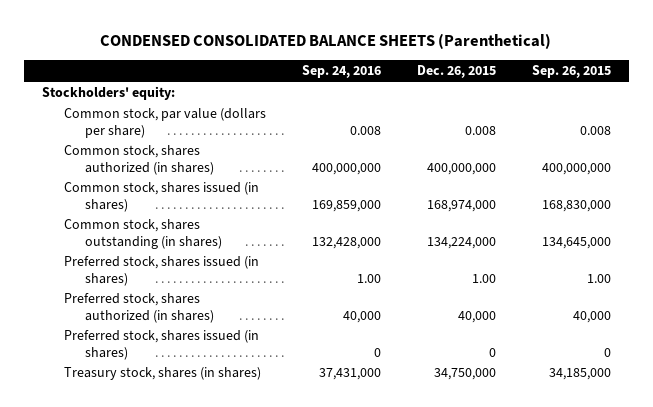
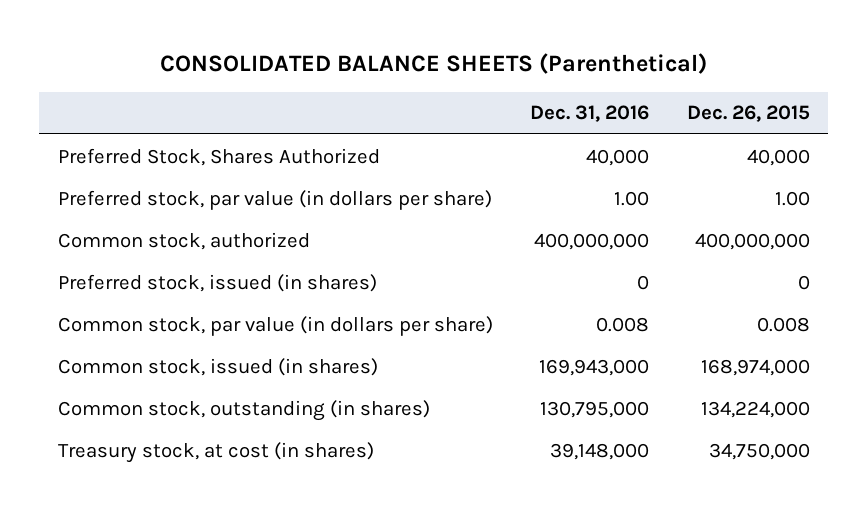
- CONDENSED CONSOLIDATED BALANCE SHEETS (Parenthetical)
+ CONSOLIDATED BALANCE SHEETS (Parenthetical)
- | Sep. 24, 2016 | Dec. 26, 2015 | Sep. 26, 2015
+ | Dec. 31, 2016 | Dec. 26, 2015
- Stockholders' equity:
- Common stock, par value (dollars per share) | 0.008 | 0.008 | 0.008
- Common stock, shares authorized (in shares) | 400,000,000 | 400,000,000 | 400,000,000
- Common stock, shares issued (in shares) | 169,859,000 | 168,974,000 | 168,830,000
- Common stock, shares outstanding (in shares) | 132,428,000 | 134,224,000 | 134,645,000
- Preferred stock, shares issued (in shares) | 1.00 | 1.00 | 1.00
- Preferred stock, shares authorized (in shares) | 40,000 | 40,000 | 40,000
- Preferred stock, shares issued (in shares) | 0 | 0 | 0
- Treasury stock, shares (in shares) | 37,431,000 | 34,750,000 | 34,185,000
+ Preferred Stock, Shares Authorized | 40,000 | 40,000
+ Preferred stock, par value (in dollars per share) | 1.00 | 1.00
+ Common stock, authorized | 400,000,000 | 400,000,000
+ Preferred stock, issued (in shares) | 0 | 0
+ Common stock, par value (in dollars per share) | 0.008 | 0.008
+ Common stock, issued (in shares) | 169,943,000 | 168,974,000
+ Common stock, outstanding (in shares) | 130,795,000 | 134,224,000
+ Treasury stock, at cost (in shares) | 39,148,000 | 34,750,000

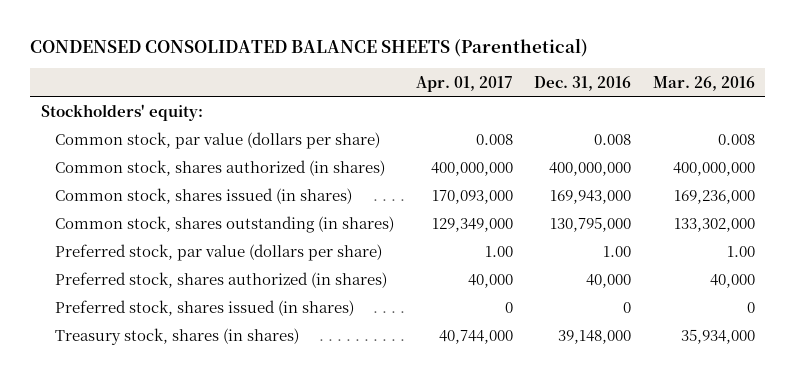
- CONSOLIDATED BALANCE SHEETS (Parenthetical)
+ CONDENSED CONSOLIDATED BALANCE SHEETS (Parenthetical)
- | Dec. 31, 2016 | Dec. 26, 2015
+ | Apr. 01, 2017 | Dec. 31, 2016 | Mar. 26, 2016
- Preferred Stock, Shares Authorized | 40,000 | 40,000
- Preferred stock, par value (in dollars per share) | 1.00 | 1.00
- Common stock, authorized | 400,000,000 | 400,000,000
- Preferred stock, issued (in shares) | 0 | 0
- Common stock, par value (in dollars per share) | 0.008 | 0.008
- Common stock, issued (in shares) | 169,943,000 | 168,974,000
- Common stock, outstanding (in shares) | 130,795,000 | 134,224,000
- Treasury stock, at cost (in shares) | 39,148,000 | 34,750,000
+ Stockholders' equity:
+ Common stock, par value (dollars per share) | 0.008 | 0.008 | 0.008
+ Common stock, shares authorized (in shares) | 400,000,000 | 400,000,000 | 400,000,000
+ Common stock, shares issued (in shares) | 170,093,000 | 169,943,000 | 169,236,000
+ Common stock, shares outstanding (in shares) | 129,349,000 | 130,795,000 | 133,302,000
+ Preferred stock, par value (dollars per share) | 1.00 | 1.00 | 1.00
+ Preferred stock, shares authorized (in shares) | 40,000 | 40,000 | 40,000
+ Preferred stock, shares issued (in shares) | 0 | 0 | 0
+ Treasury stock, shares (in shares) | 40,744,000 | 39,148,000 | 35,934,000

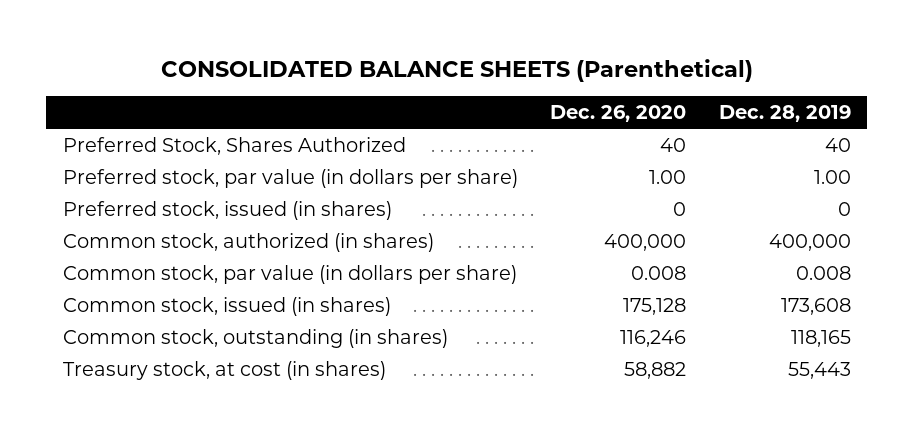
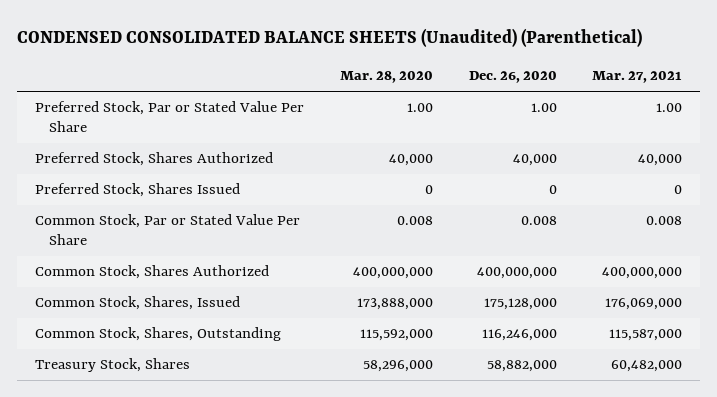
- CONSOLIDATED BALANCE SHEETS (Parenthetical)
+ CONDENSED CONSOLIDATED BALANCE SHEETS (Unaudited) (Parenthetical)
- | Dec. 26, 2020 | Dec. 28, 2019
+ | Mar. 28, 2020 | Dec. 26, 2020 | Mar. 27, 2021
- Preferred Stock, Shares Authorized | 40 | 40
- Preferred stock, par value (in dollars per share) | 1.00 | 1.00
- Preferred stock, issued (in shares) | 0 | 0
- Common stock, authorized (in shares) | 400,000 | 400,000
- Common stock, par value (in dollars per share) | 0.008 | 0.008
- Common stock, issued (in shares) | 175,128 | 173,608
- Common stock, outstanding (in shares) | 116,246 | 118,165
- Treasury stock, at cost (in shares) | 58,882 | 55,443
+ Preferred Stock, Par or Stated Value Per Share | 1.00 | 1.00 | 1.00
+ Preferred Stock, Shares Authorized | 40,000 | 40,000 | 40,000
+ Preferred Stock, Shares Issued | 0 | 0 | 0
+ Common Stock, Par or Stated Value Per Share | 0.008 | 0.008 | 0.008
+ Common Stock, Shares Authorized | 400,000,000 | 400,000,000 | 400,000,000
+ Common Stock, Shares, Issued | 173,888,000 | 175,128,000 | 176,069,000
+ Common Stock, Shares, Outstanding | 115,592,000 | 116,246,000 | 115,587,000
+ Treasury Stock, Shares | 58,296,000 | 58,882,000 | 60,482,000

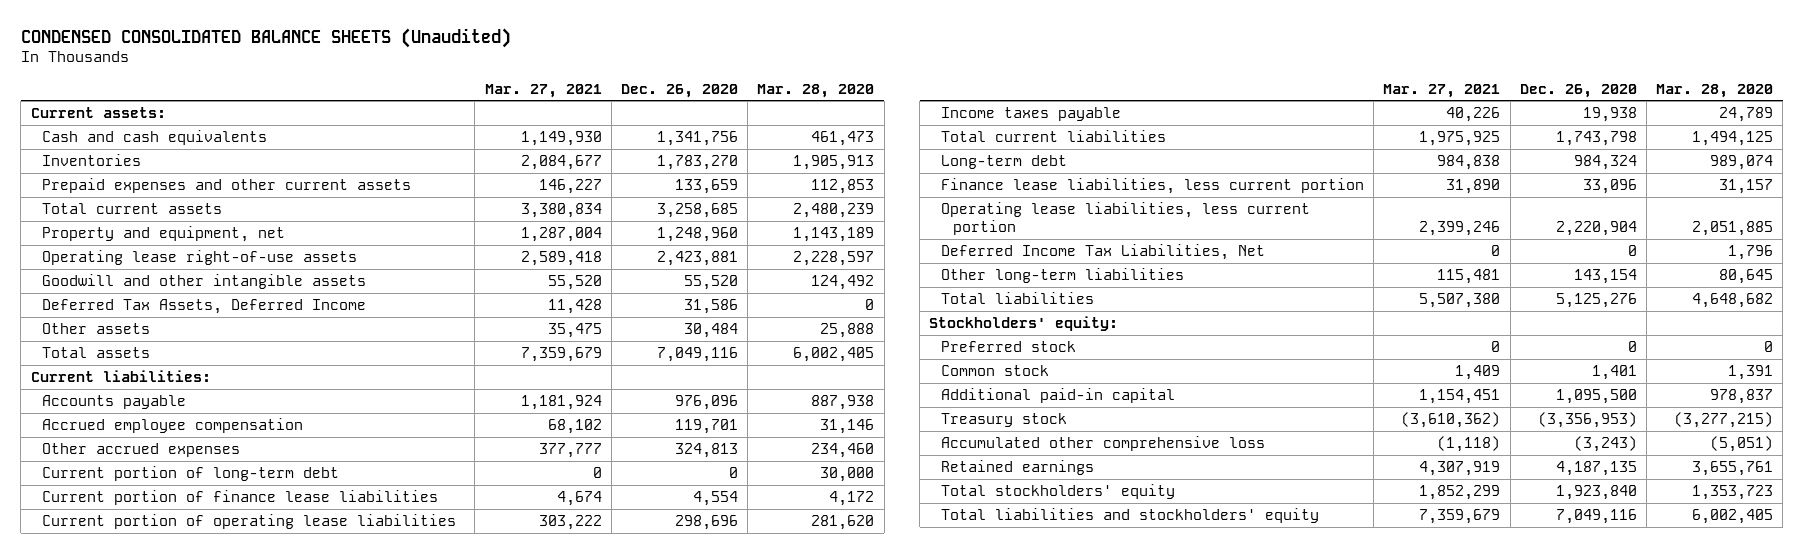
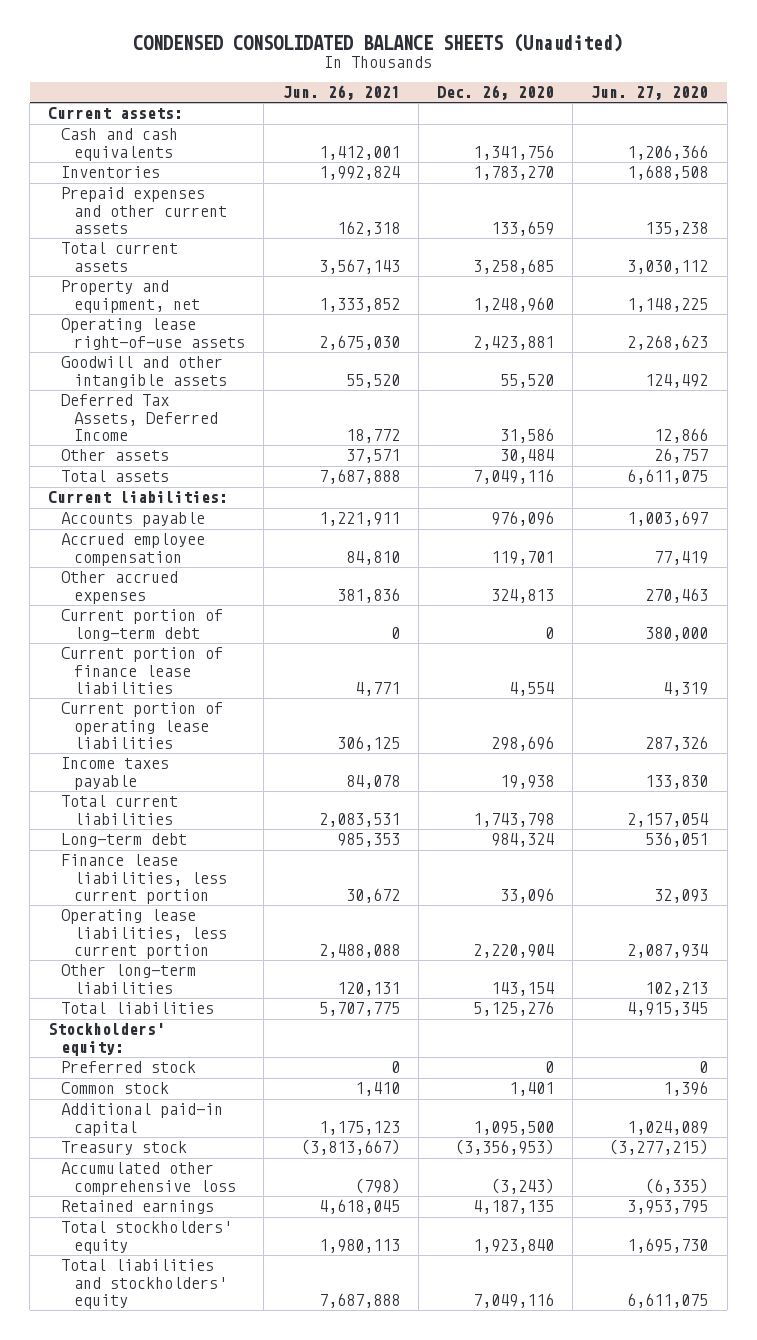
- | Mar. 27, 2021 | Dec. 26, 2020 | Mar. 28, 2020
+ | Jun. 26, 2021 | Dec. 26, 2020 | Jun. 27, 2020
- Deferred Income Tax Liabilities, Net | 0 | 0 | 1,796

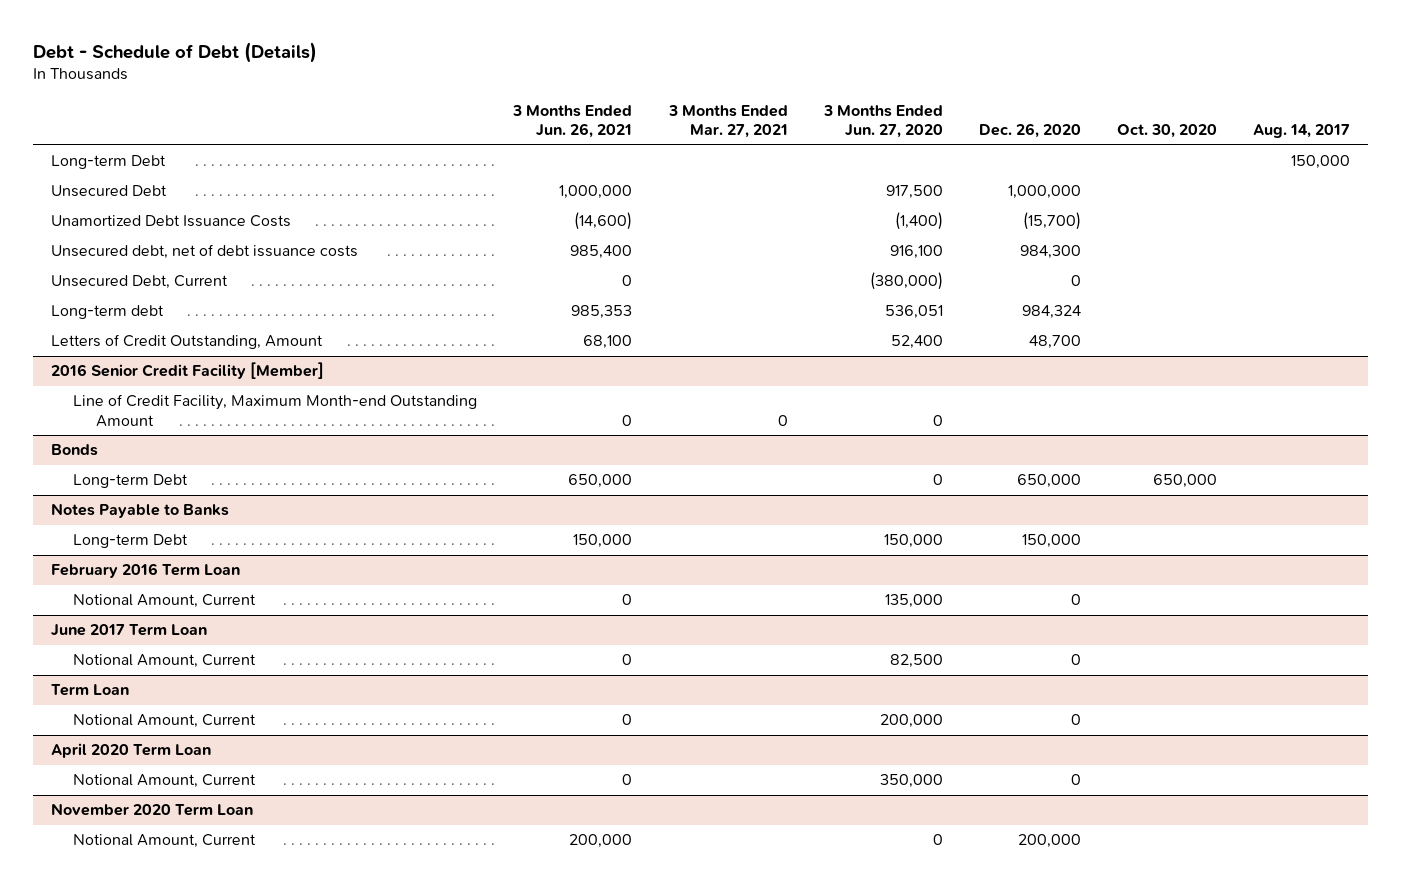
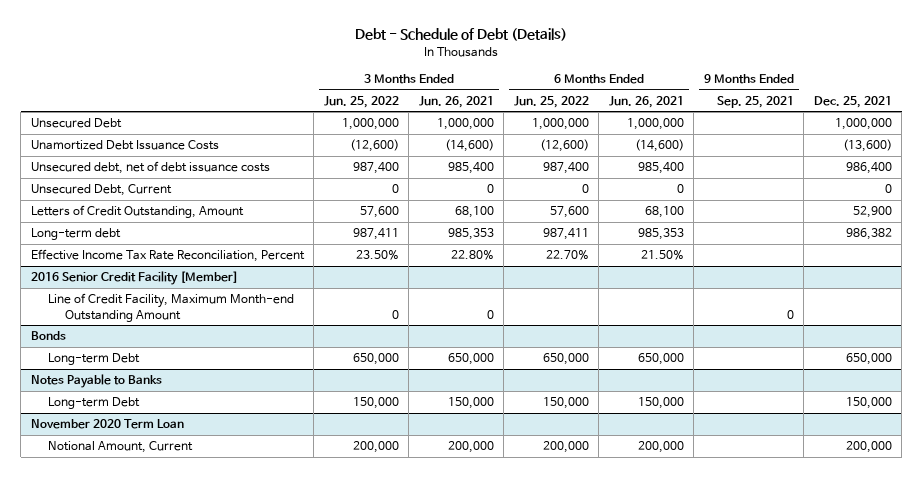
- | 3 Months Ended Jun. 26, 2021 | 3 Months Ended Mar. 27, 2021 | 3 Months Ended Jun. 27, 2020 | Dec. 26, 2020 | Oct. 30, 2020 | Aug. 14, 2017
+ | 3 Months Ended Jun. 25, 2022 | 3 Months Ended Jun. 26, 2021 | 6 Months Ended Jun. 25, 2022 | 6 Months Ended Jun. 26, 2021 | 9 Months Ended Sep. 25, 2021 | Dec. 25, 2021
- Long-term Debt | | | | | | 150,000
moved down: Long-term debt | 987,411 | 985,353 | 987,411 | 985,353 | | 986,382
+ Effective Income Tax Rate Reconciliation, Percent | 23.50% | 22.80% | 22.70% | 21.50% | |
- February 2016 Term Loan
- Notional Amount, Current | 0 | | 135,000 | 0 | |
- June 2017 Term Loan
- Notional Amount, Current | 0 | | 82,500 | 0 | |
- Term Loan
- Notional Amount, Current | 0 | | 200,000 | 0 | |
- April 2020 Term Loan
- Notional Amount, Current | 0 | | 350,000 | 0 | |

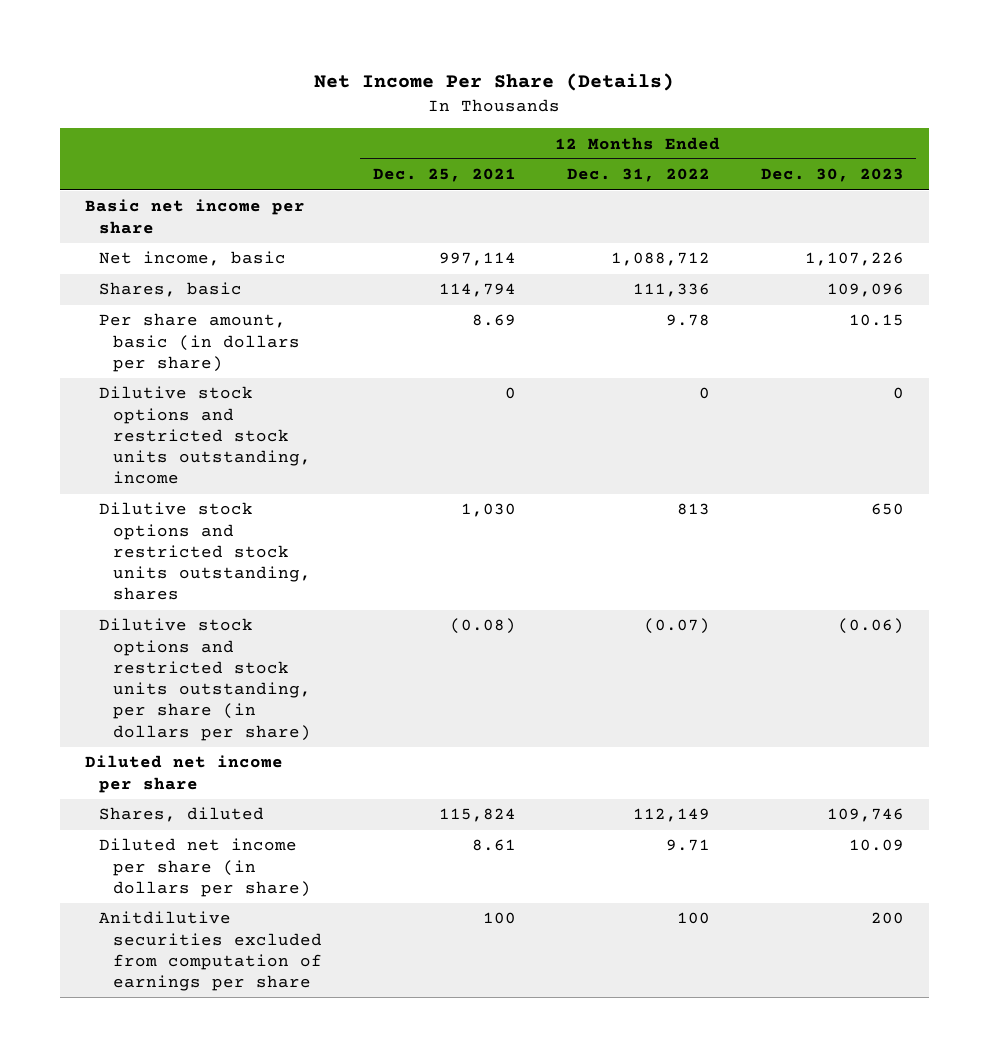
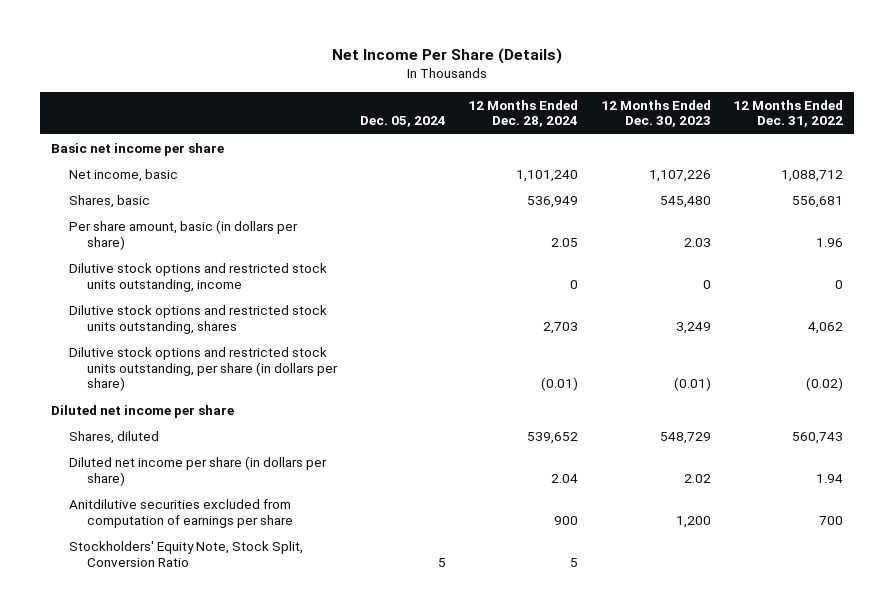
- | 12 Months Ended Dec. 25, 2021 | 12 Months Ended Dec. 31, 2022 | 12 Months Ended Dec. 30, 2023
+ | Dec. 05, 2024 | 12 Months Ended Dec. 28, 2024 | 12 Months Ended Dec. 30, 2023 | 12 Months Ended Dec. 31, 2022
- Shares, basic | 114,794 | 111,336 | 109,096
- Per share amount, basic (in dollars per share) | 8.69 | 9.78 | 10.15
+ Shares, basic | | 536,949 | 545,480 | 556,681
+ Per share amount, basic (in dollars per share) | | 2.05 | 2.03 | 1.96
- Dilutive stock options and restricted stock units outstanding, shares | 1,030 | 813 | 650
- Dilutive stock options and restricted stock units outstanding, per share (in dollars per share) | (0.08) | (0.07) | (0.06)
+ Dilutive stock options and restricted stock units outstanding, shares | | 2,703 | 3,249 | 4,062
+ Dilutive stock options and restricted stock units outstanding, per share (in dollars per share) | | (0.01) | (0.01) | (0.02)
- Shares, diluted | 115,824 | 112,149 | 109,746
- Diluted net income per share (in dollars per share) | 8.61 | 9.71 | 10.09
- Anitdilutive securities excluded from computation of earnings per share | 100 | 100 | 200
+ Shares, diluted | | 539,652 | 548,729 | 560,743
+ Diluted net income per share (in dollars per share) | | 2.04 | 2.02 | 1.94
+ Anitdilutive securities excluded from computation of earnings per share | | 900 | 1,200 | 700
+ Stockholders' Equity Note, Stock Split, Conversion Ratio | 5 | 5 | |

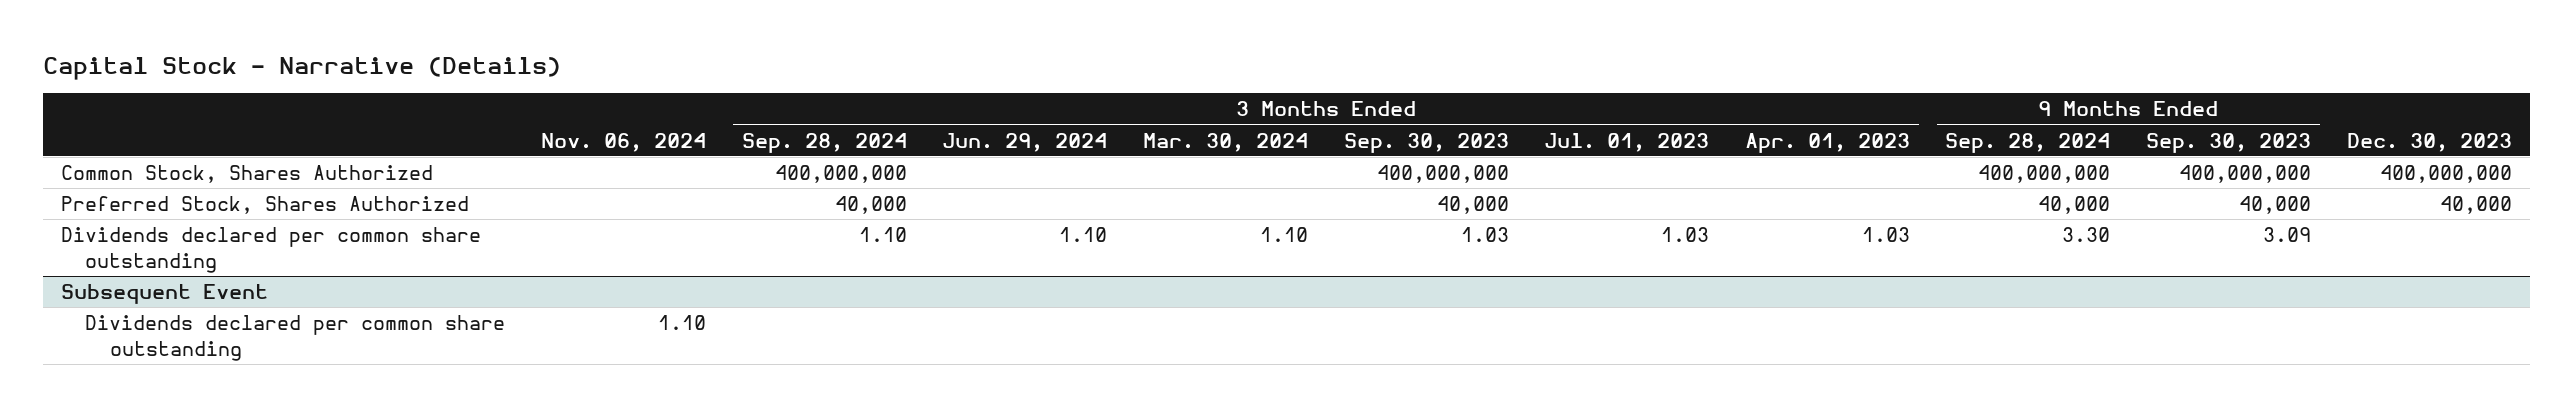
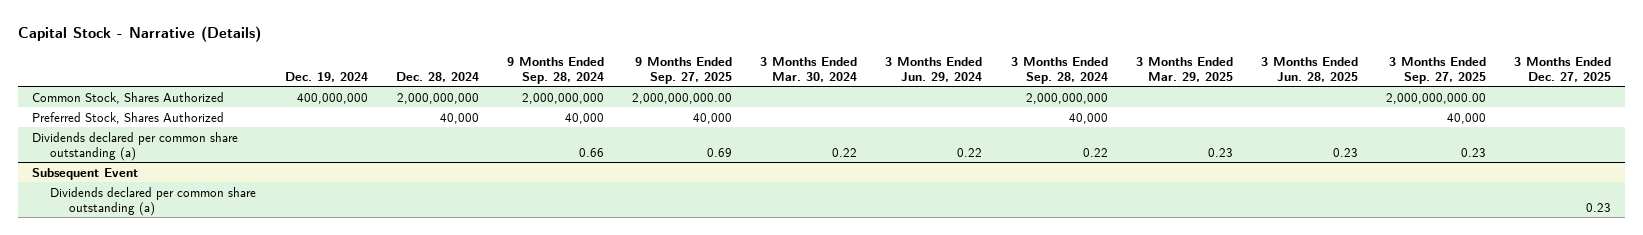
- | Nov. 06, 2024 | 3 Months Ended Sep. 28, 2024 | 3 Months Ended Jun. 29, 2024 | 3 Months Ended Mar. 30, 2024 | 3 Months Ended Sep. 30, 2023 | 3 Months Ended Jul. 01, 2023 | 3 Months Ended Apr. 01, 2023 | 9 Months Ended Sep. 28, 2024 | 9 Months Ended Sep. 30, 2023 | Dec. 30, 2023
+ | Dec. 19, 2024 | Dec. 28, 2024 | 9 Months Ended Sep. 28, 2024 | 9 Months Ended Sep. 27, 2025 | 3 Months Ended Mar. 30, 2024 | 3 Months Ended Jun. 29, 2024 | 3 Months Ended Sep. 28, 2024 | 3 Months Ended Mar. 29, 2025 | 3 Months Ended Jun. 28, 2025 | 3 Months Ended Sep. 27, 2025 | 3 Months Ended Dec. 27, 2025
- Common Stock, Shares Authorized | | 400,000,000 | | | 400,000,000 | | | 400,000,000 | 400,000,000 | 400,000,000
+ Common Stock, Shares Authorized | 400,000,000 | 2,000,000,000 | 2,000,000,000 | 2,000,000,000.00 | | | 2,000,000,000 | | | 2,000,000,000.00 |
- Dividends declared per common share outstanding | | 1.10 | 1.10 | 1.10 | 1.03 | 1.03 | 1.03 | 3.30 | 3.09 |
+ Dividends declared per common share outstanding (a) | | | 0.66 | 0.69 | 0.22 | 0.22 | 0.22 | 0.23 | 0.23 | 0.23 |
@ Subsequent Event
- Dividends declared per common share outstanding | 1.10 | | | | | | | | |
+ Dividends declared per common share outstanding (a) | | | | | | | | | | | 0.23

